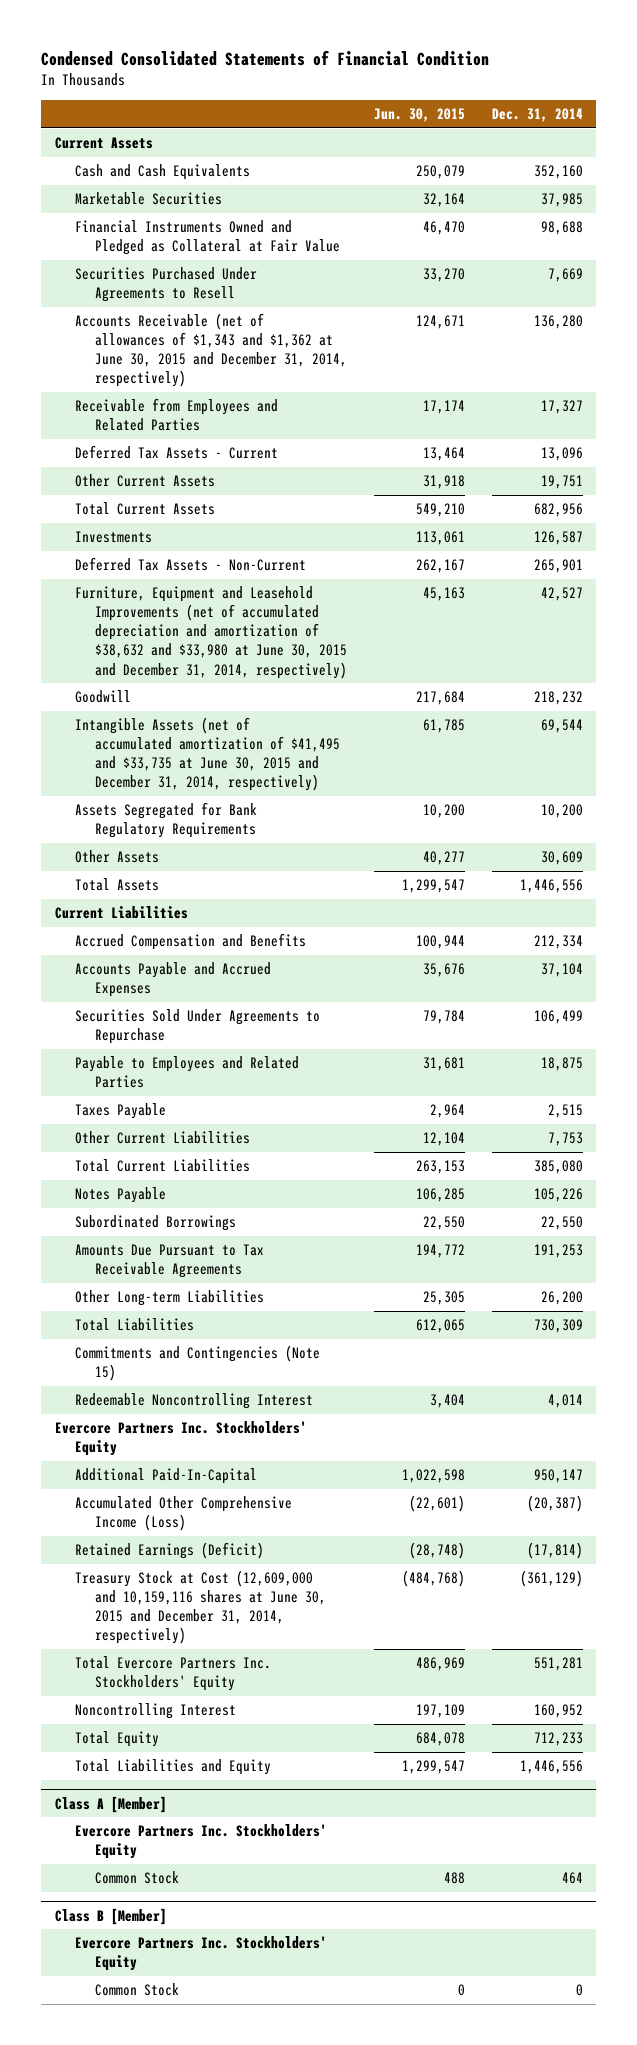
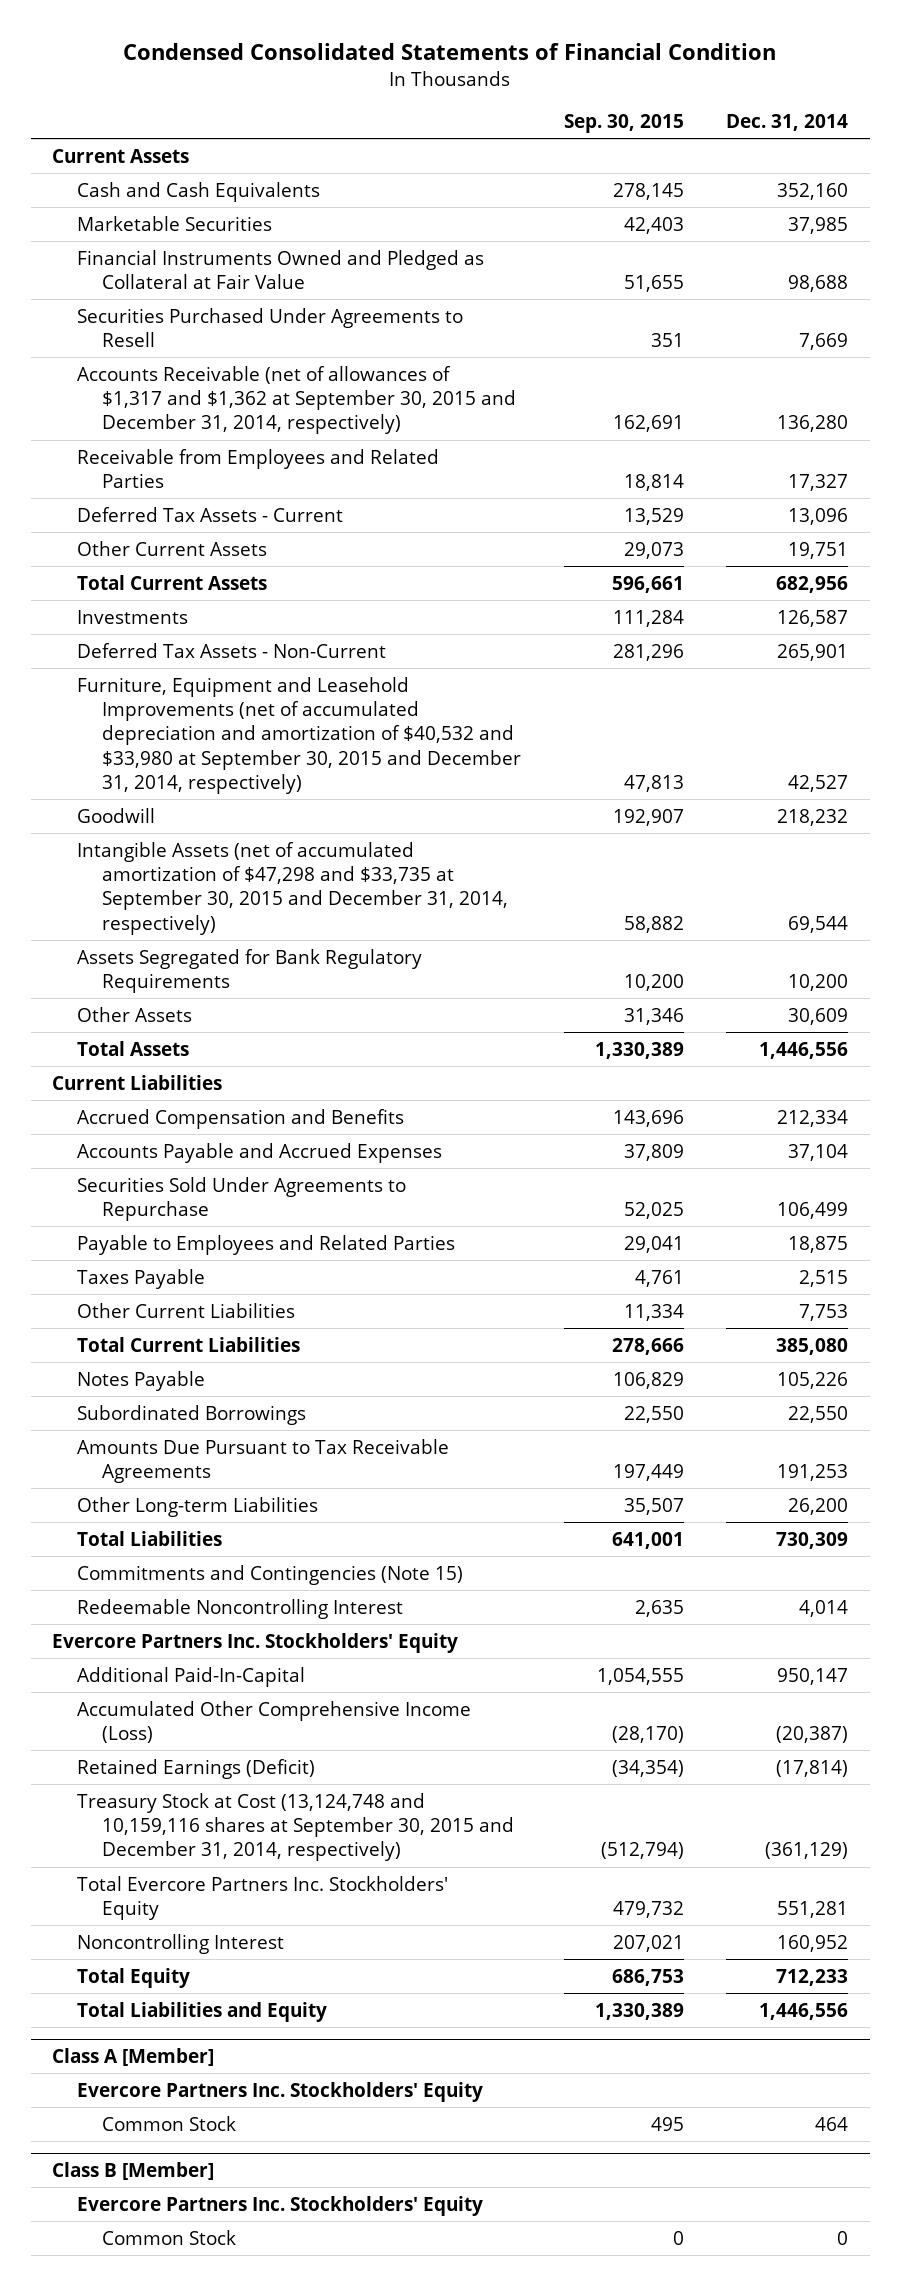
- | Jun. 30, 2015 | Dec. 31, 2014
+ | Sep. 30, 2015 | Dec. 31, 2014
- Accounts Receivable (net of allowances of $1,343 and $1,362 at June 30, 2015 and December 31, 2014, respectively) | 124,671 | 136,280
+ Accounts Receivable (net of allowances of $1,317 and $1,362 at September 30, 2015 and December 31, 2014, respectively) | 162,691 | 136,280
- Furniture, Equipment and Leasehold Improvements (net of accumulated depreciation and amortization of $38,632 and $33,980 at June 30, 2015 and December 31, 2014, respectively) | 45,163 | 42,527
+ Furniture, Equipment and Leasehold Improvements (net of accumulated depreciation and amortization of $40,532 and $33,980 at September 30, 2015 and December 31, 2014, respectively) | 47,813 | 42,527
- Intangible Assets (net of accumulated amortization of $41,495 and $33,735 at June 30, 2015 and December 31, 2014, respectively) | 61,785 | 69,544
+ Intangible Assets (net of accumulated amortization of $47,298 and $33,735 at September 30, 2015 and December 31, 2014, respectively) | 58,882 | 69,544
- Treasury Stock at Cost (12,609,000 and 10,159,116 shares at June 30, 2015 and December 31, 2014, respectively) | (484,768) | (361,129)
+ Treasury Stock at Cost (13,124,748 and 10,159,116 shares at September 30, 2015 and December 31, 2014, respectively) | (512,794) | (361,129)

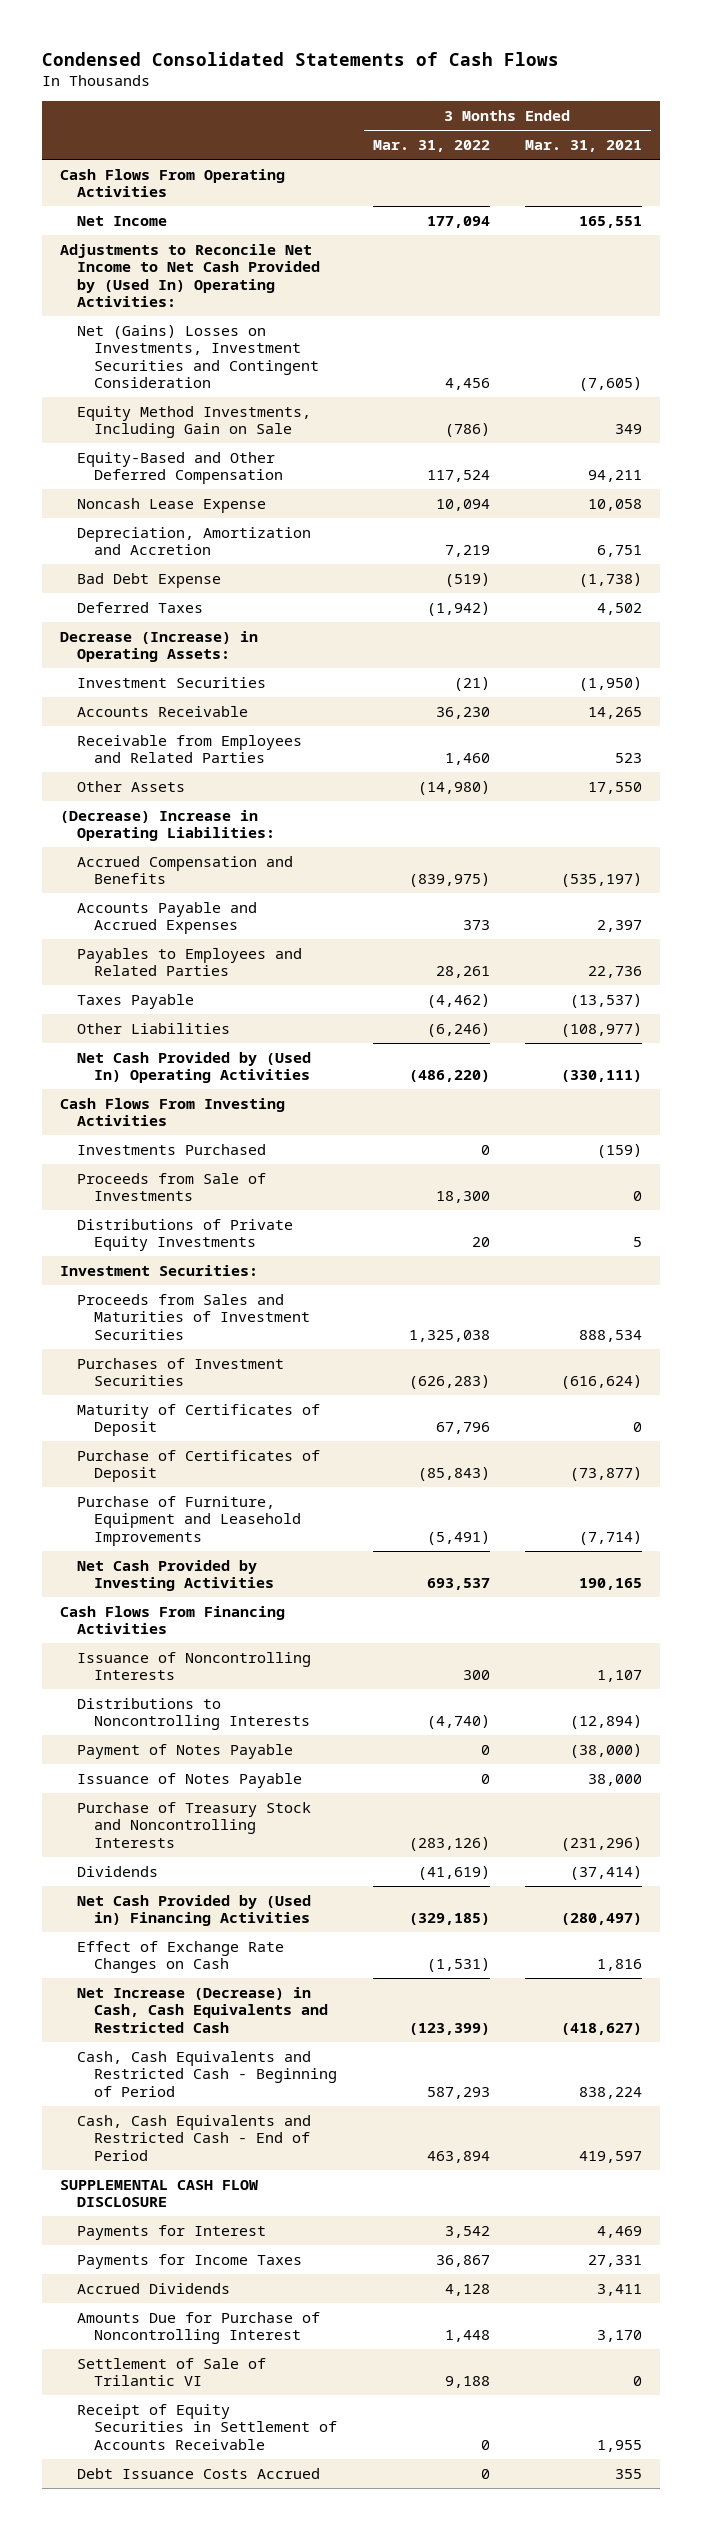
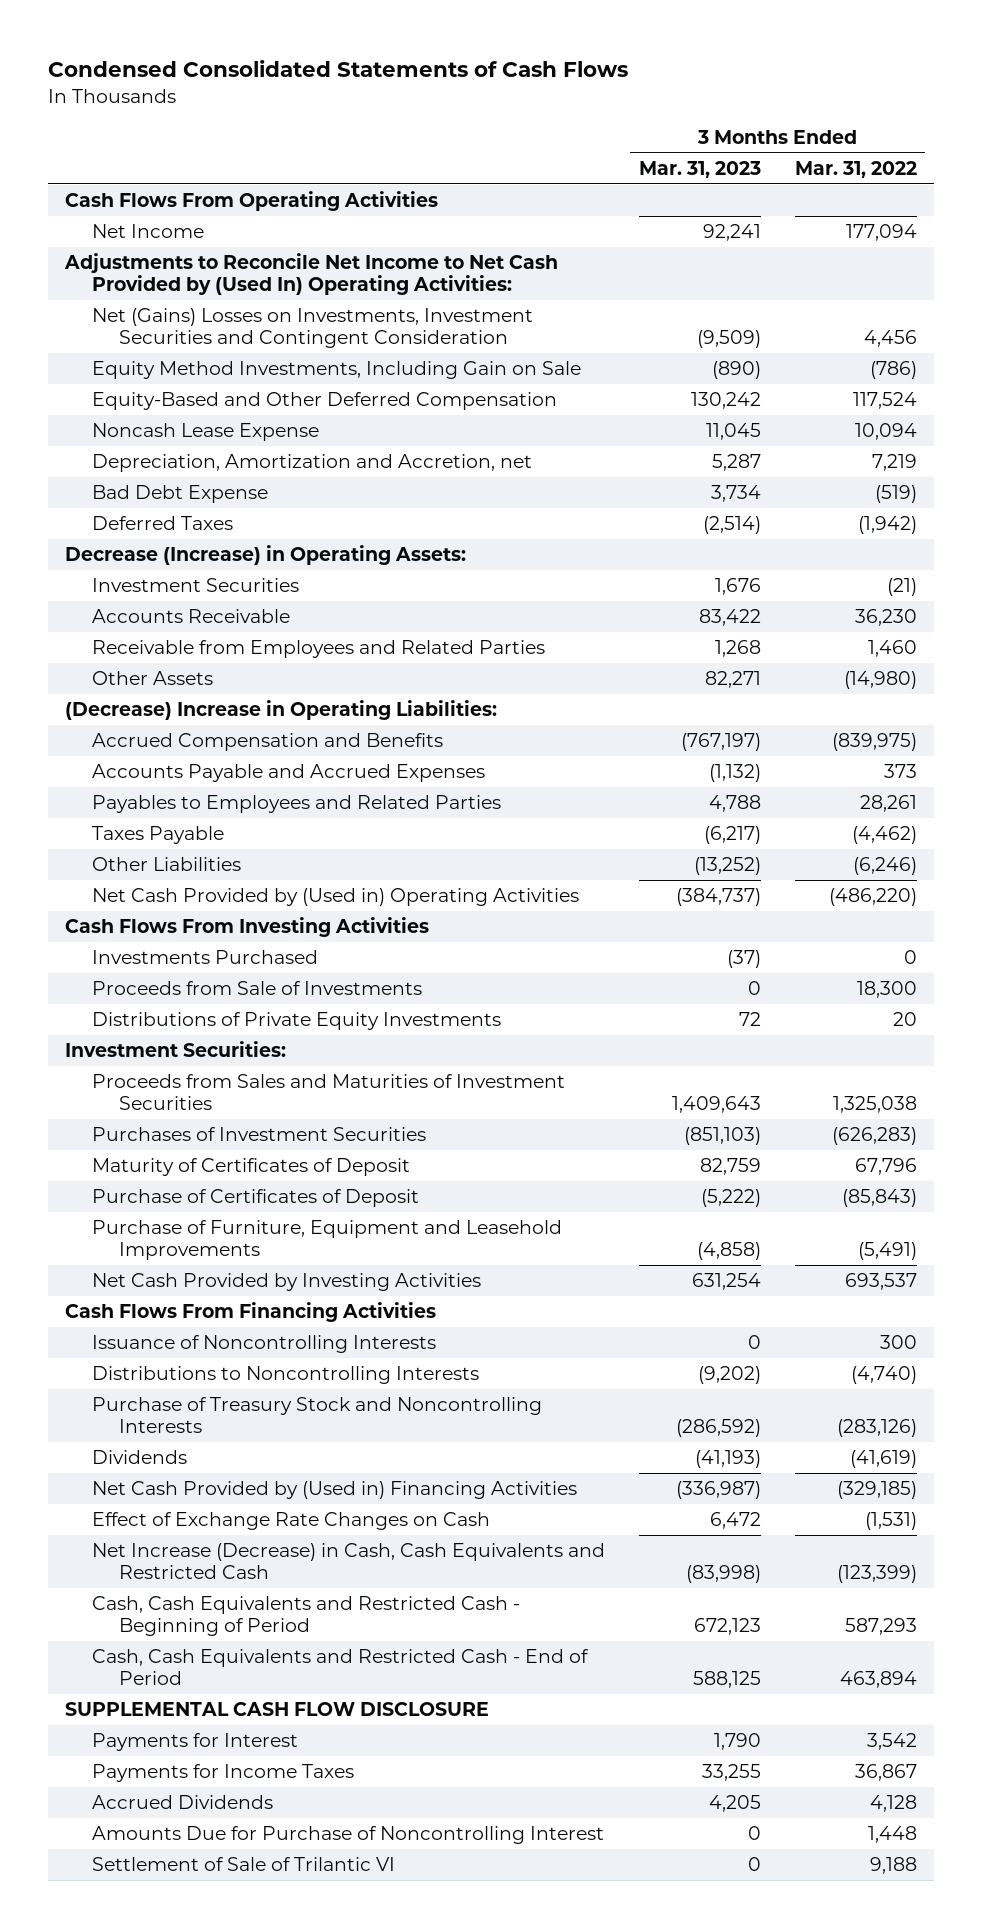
- | 3 Months Ended Mar. 31, 2022 | 3 Months Ended Mar. 31, 2021
+ | 3 Months Ended Mar. 31, 2023 | 3 Months Ended Mar. 31, 2022
- Depreciation, Amortization and Accretion | 7,219 | 6,751
+ Depreciation, Amortization and Accretion, net | 5,287 | 7,219
- Net Cash Provided by (Used In) Operating Activities | (486,220) | (330,111)
+ Net Cash Provided by (Used in) Operating Activities | (384,737) | (486,220)
- Payment of Notes Payable | 0 | (38,000)
- Issuance of Notes Payable | 0 | 38,000
- Receipt of Equity Securities in Settlement of Accounts Receivable | 0 | 1,955
- Debt Issuance Costs Accrued | 0 | 355

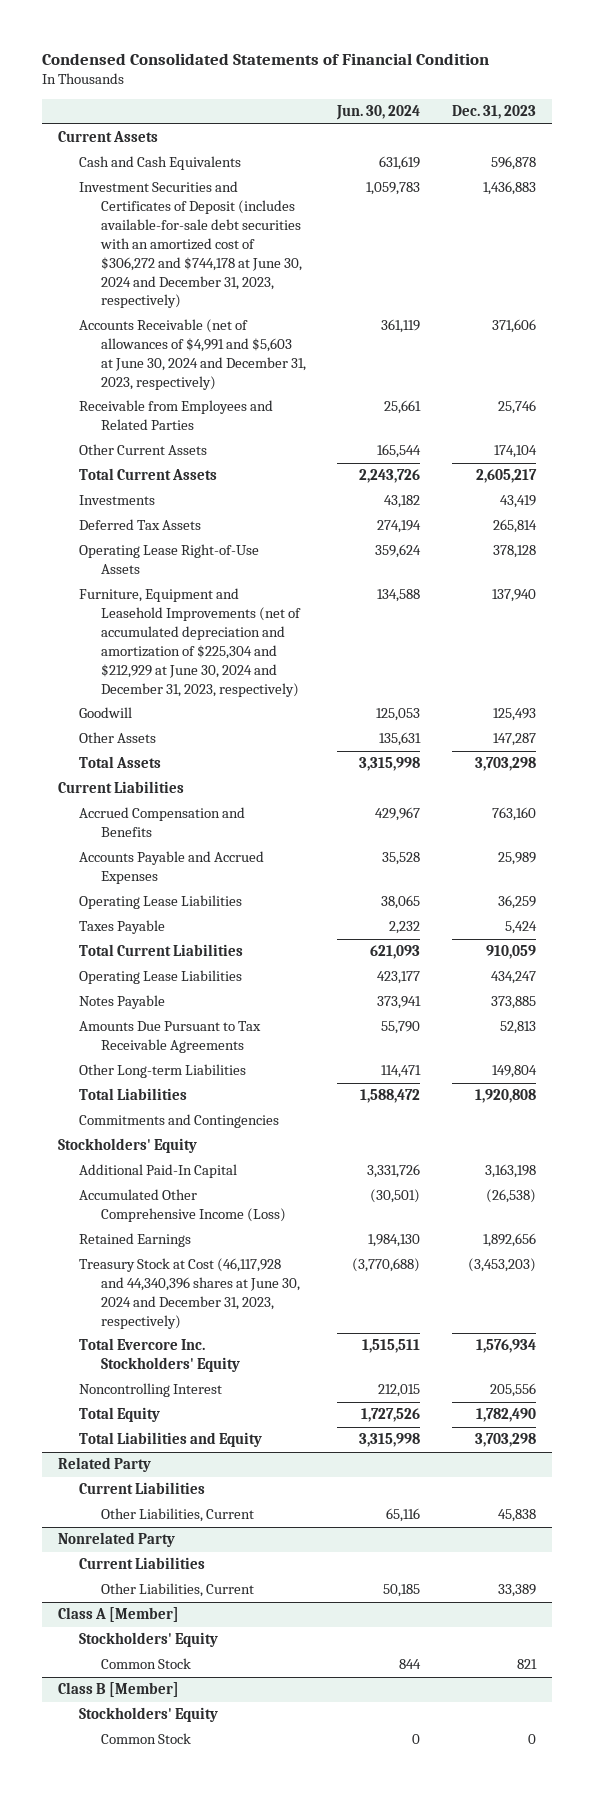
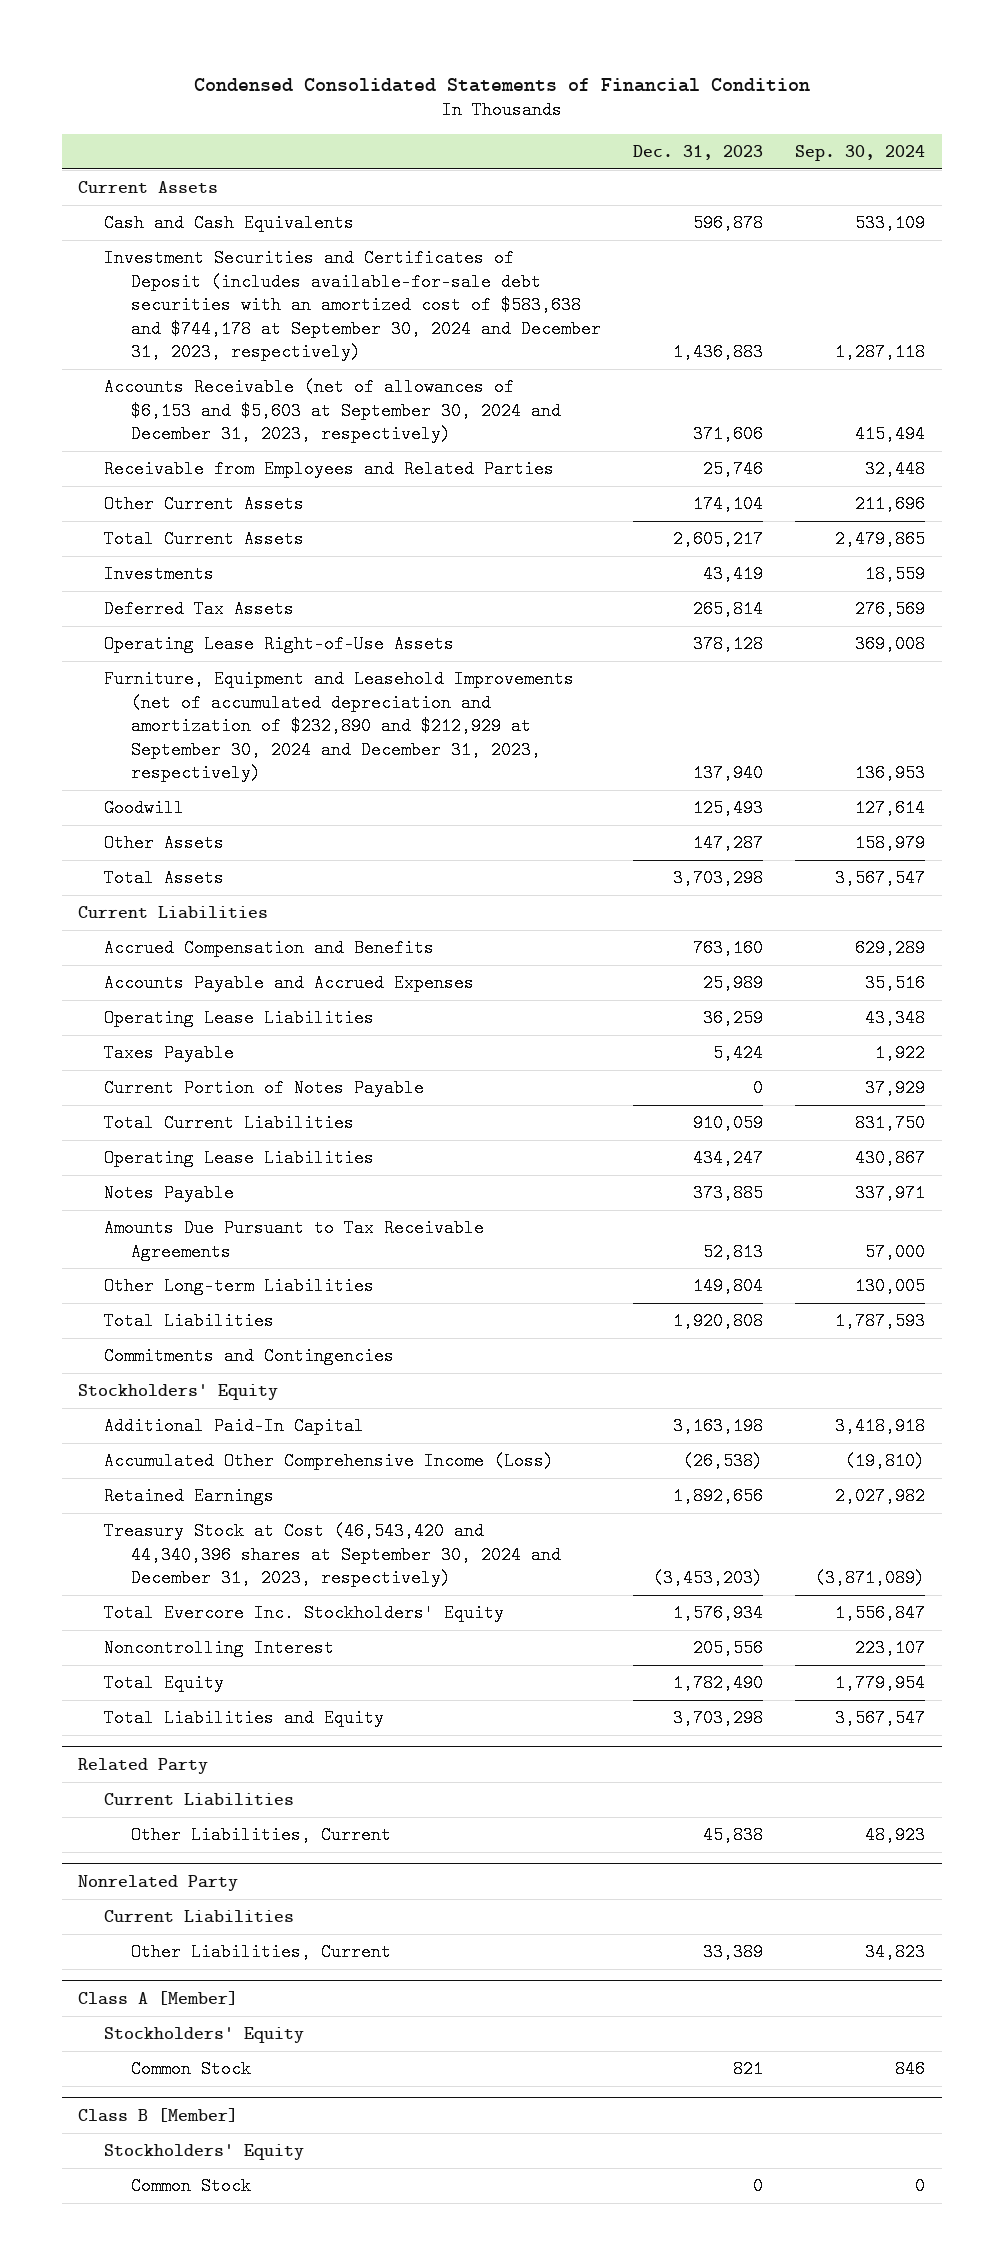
- | Jun. 30, 2024 | Dec. 31, 2023
+ | Dec. 31, 2023 | Sep. 30, 2024
- Investment Securities and Certificates of Deposit (includes available-for-sale debt securities with an amortized cost of $306,272 and $744,178 at June 30, 2024 and December 31, 2023, respectively) | 1,059,783 | 1,436,883
- Accounts Receivable (net of allowances of $4,991 and $5,603 at June 30, 2024 and December 31, 2023, respectively) | 361,119 | 371,606
+ Investment Securities and Certificates of Deposit (includes available-for-sale debt securities with an amortized cost of $583,638 and $744,178 at September 30, 2024 and December 31, 2023, respectively) | 1,436,883 | 1,287,118
+ Accounts Receivable (net of allowances of $6,153 and $5,603 at September 30, 2024 and December 31, 2023, respectively) | 371,606 | 415,494
- Furniture, Equipment and Leasehold Improvements (net of accumulated depreciation and amortization of $225,304 and $212,929 at June 30, 2024 and December 31, 2023, respectively) | 134,588 | 137,940
+ Furniture, Equipment and Leasehold Improvements (net of accumulated depreciation and amortization of $232,890 and $212,929 at September 30, 2024 and December 31, 2023, respectively) | 137,940 | 136,953
+ Current Portion of Notes Payable | 0 | 37,929
- Treasury Stock at Cost (46,117,928 and 44,340,396 shares at June 30, 2024 and December 31, 2023, respectively) | (3,770,688) | (3,453,203)
+ Treasury Stock at Cost (46,543,420 and 44,340,396 shares at September 30, 2024 and December 31, 2023, respectively) | (3,453,203) | (3,871,089)

